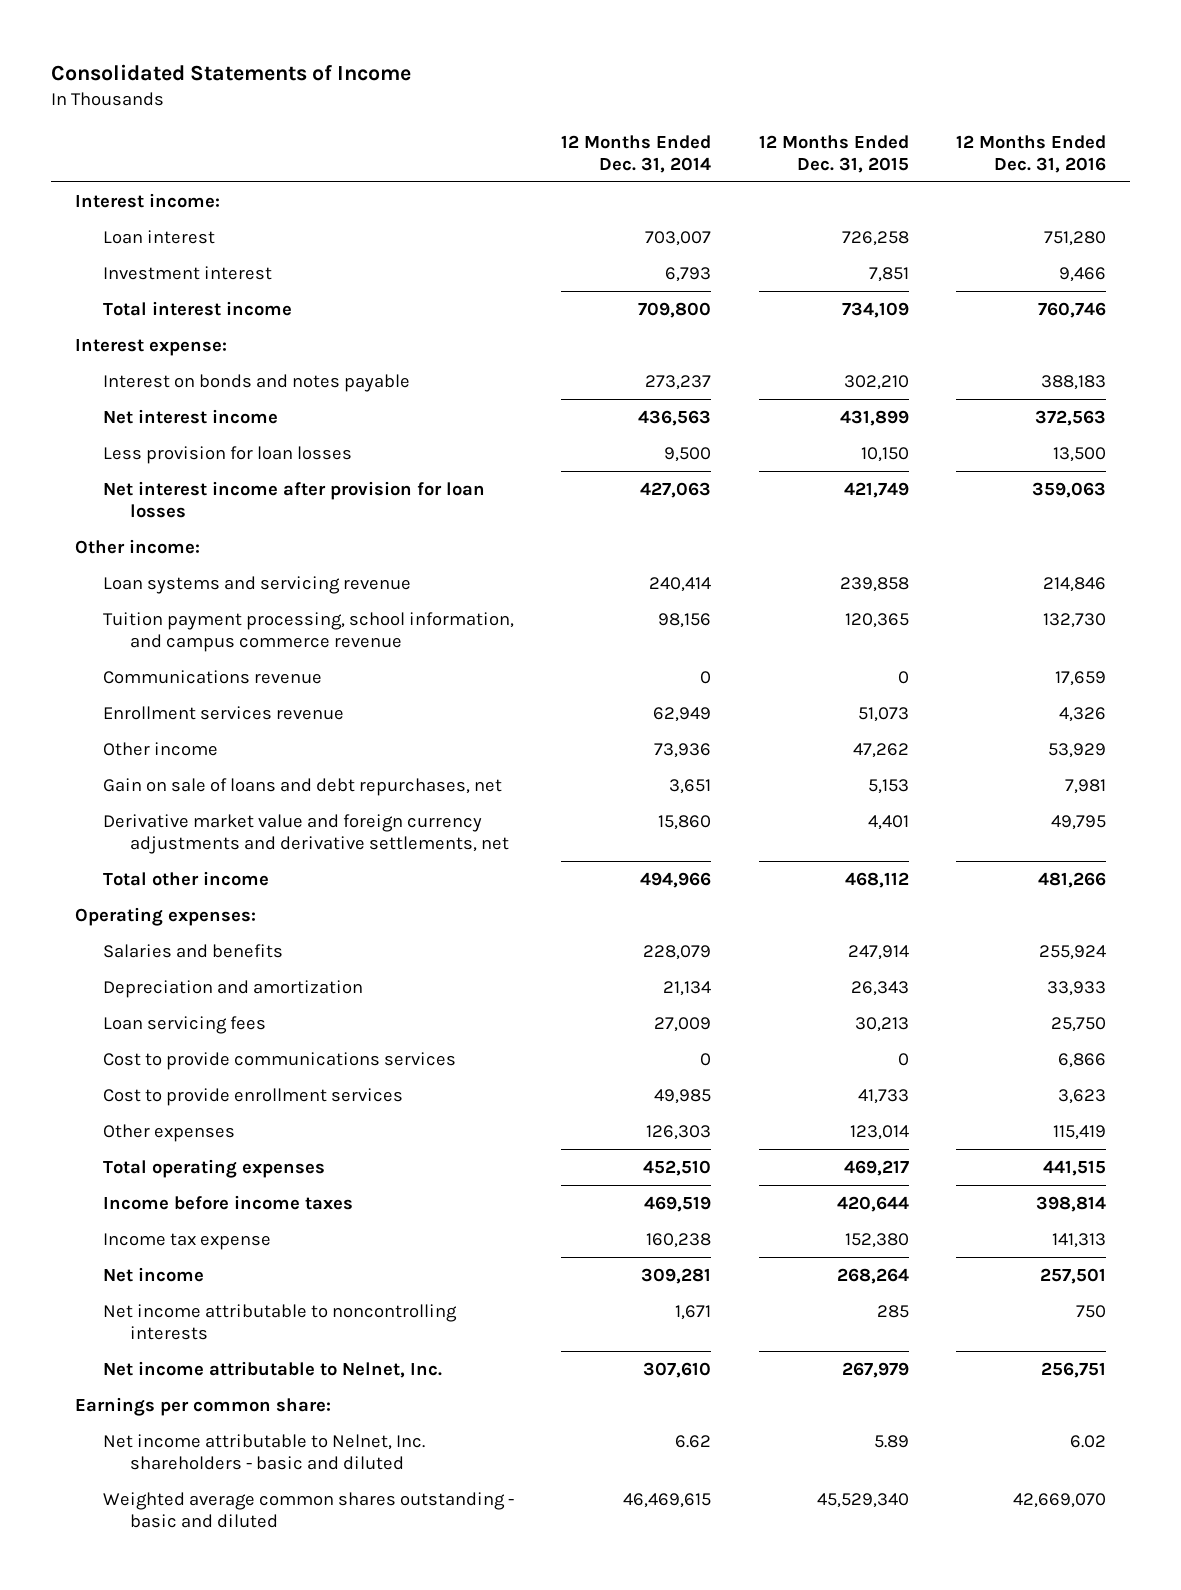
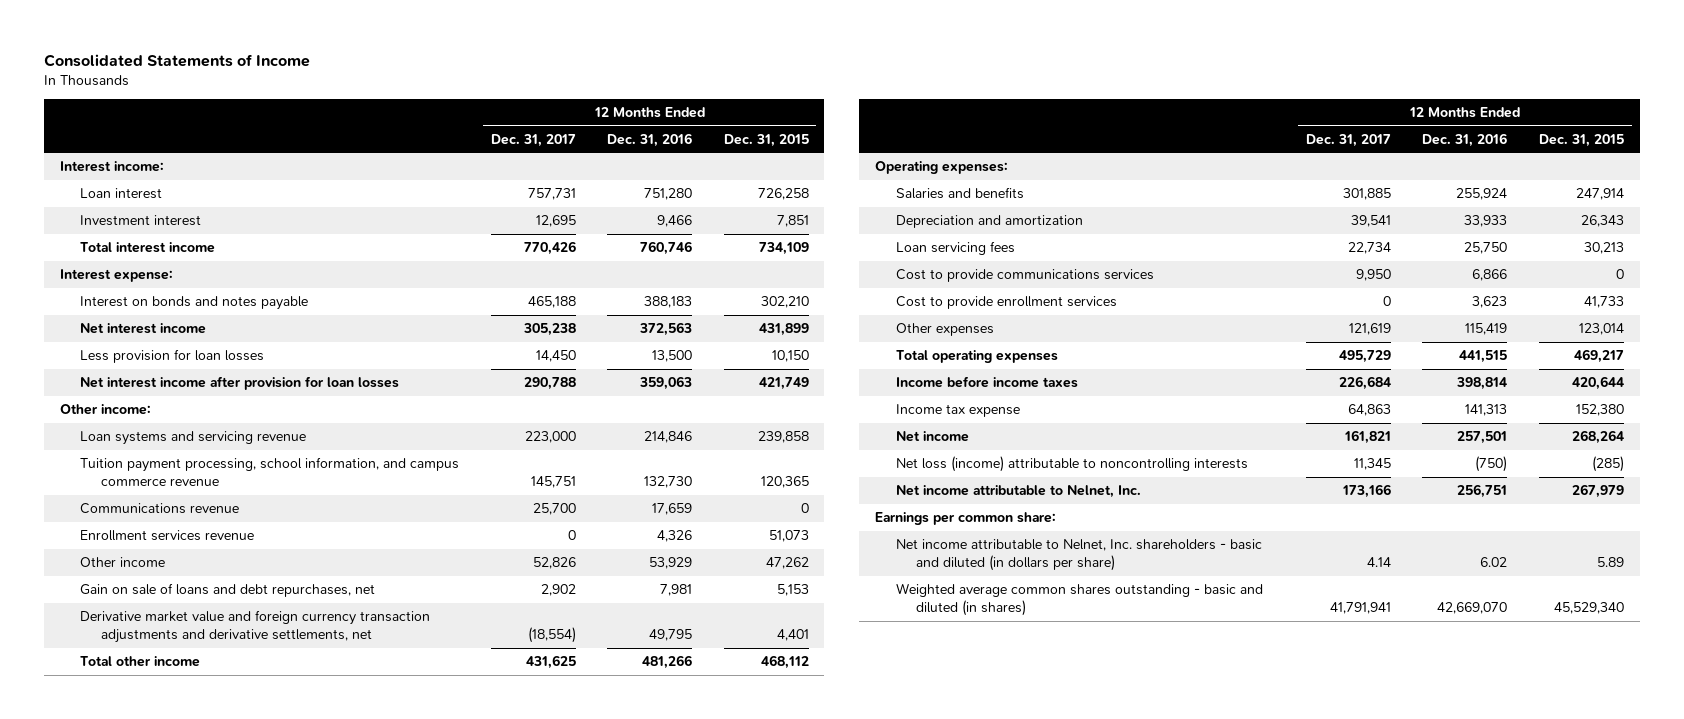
- | 12 Months Ended Dec. 31, 2014 | 12 Months Ended Dec. 31, 2015 | 12 Months Ended Dec. 31, 2016
+ | 12 Months Ended Dec. 31, 2017 | 12 Months Ended Dec. 31, 2016 | 12 Months Ended Dec. 31, 2015
- Derivative market value and foreign currency adjustments and derivative settlements, net | 15,860 | 4,401 | 49,795
+ Derivative market value and foreign currency transaction adjustments and derivative settlements, net | (18,554) | 49,795 | 4,401
- Net income attributable to noncontrolling interests | 1,671 | 285 | 750
+ Net loss (income) attributable to noncontrolling interests | 11,345 | (750) | (285)
- Net income attributable to Nelnet, Inc. shareholders - basic and diluted | 6.62 | 5.89 | 6.02
- Weighted average common shares outstanding - basic and diluted | 46,469,615 | 45,529,340 | 42,669,070
+ Net income attributable to Nelnet, Inc. shareholders - basic and diluted (in dollars per share) | 4.14 | 6.02 | 5.89
+ Weighted average common shares outstanding - basic and diluted (in shares) | 41,791,941 | 42,669,070 | 45,529,340

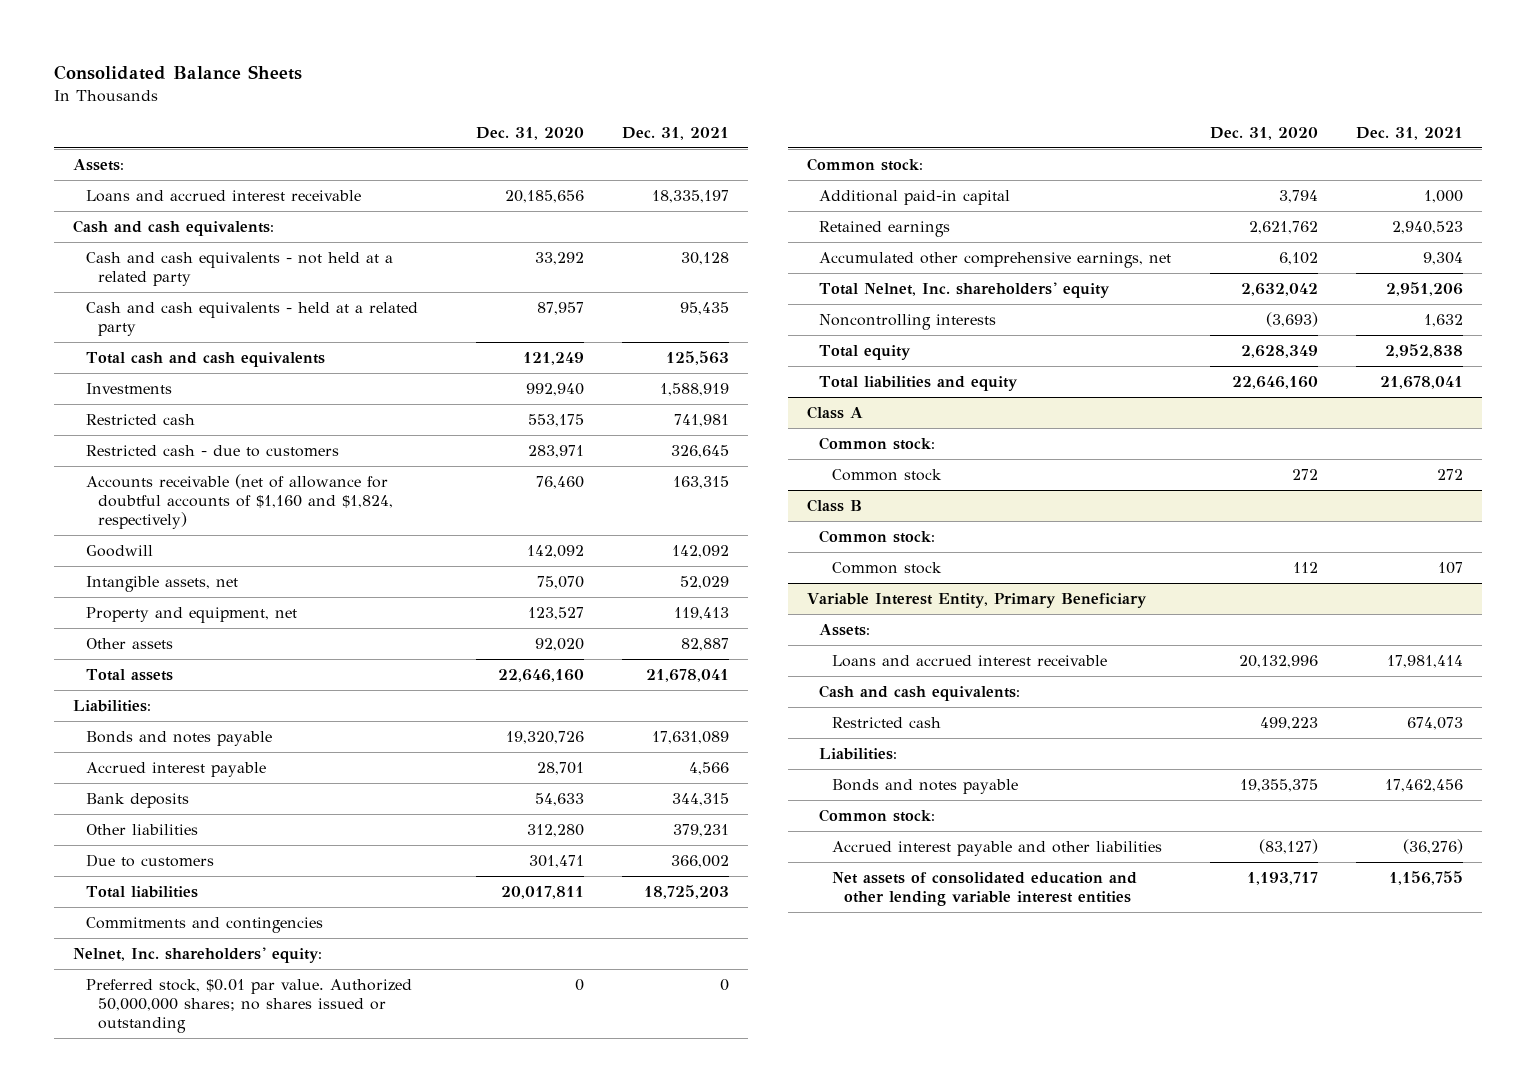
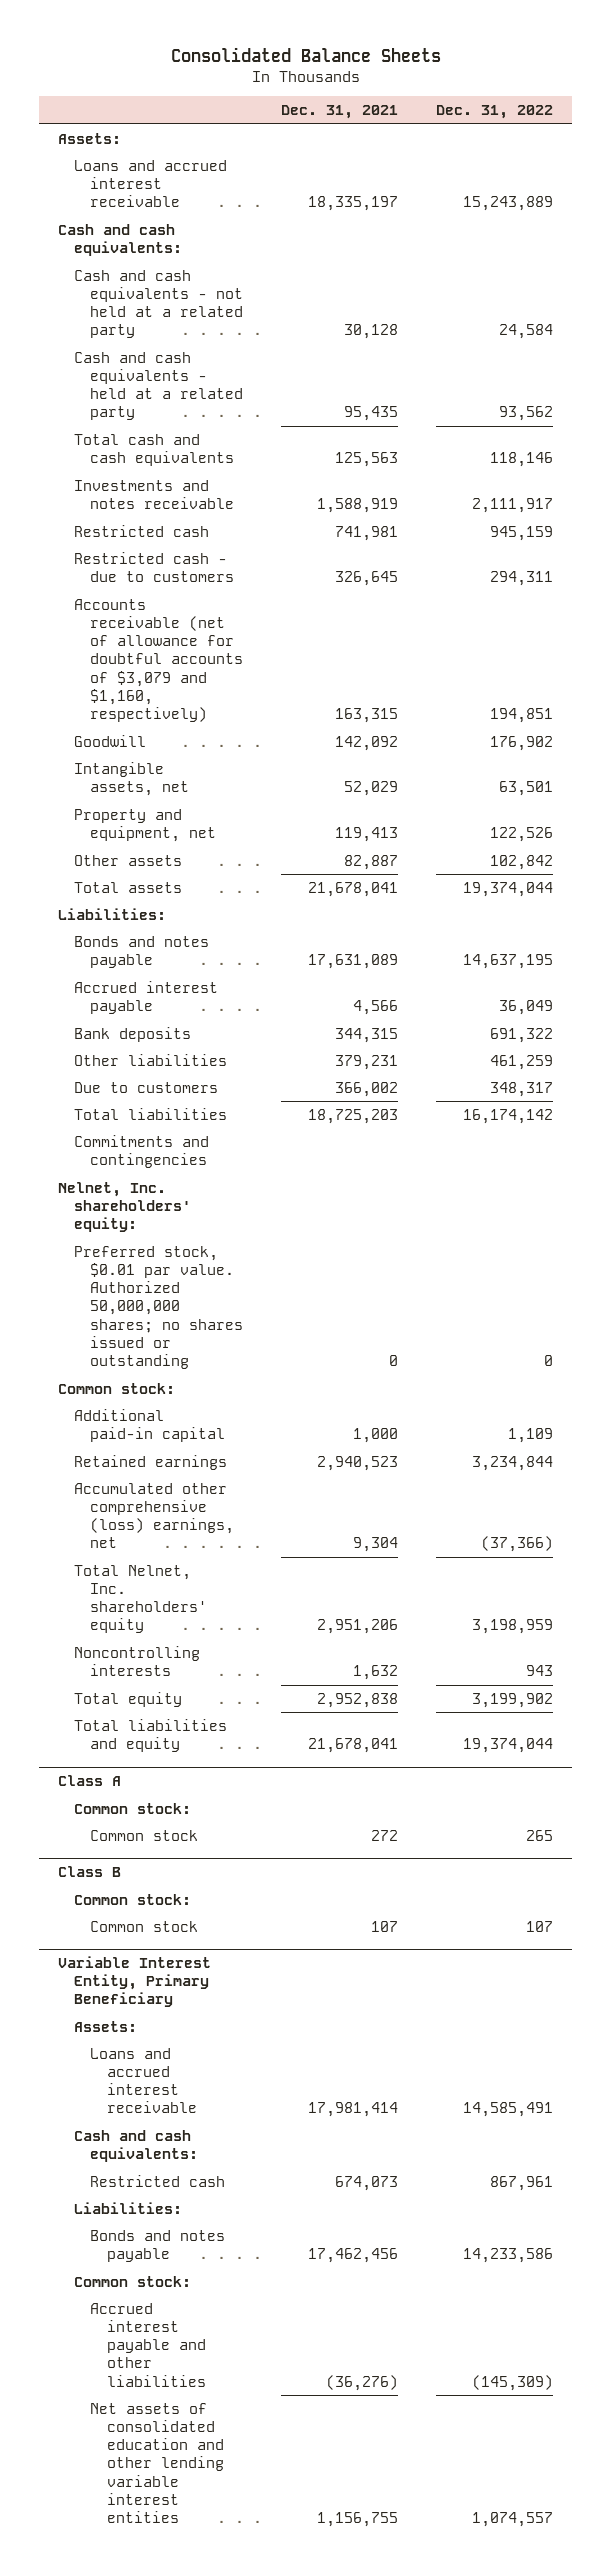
- | Dec. 31, 2020 | Dec. 31, 2021
+ | Dec. 31, 2021 | Dec. 31, 2022
- Investments | 992,940 | 1,588,919
+ Investments and notes receivable | 1,588,919 | 2,111,917
- Accounts receivable (net of allowance for doubtful accounts of $1,160 and $1,824, respectively) | 76,460 | 163,315
+ Accounts receivable (net of allowance for doubtful accounts of $3,079 and $1,160, respectively) | 163,315 | 194,851
- Accumulated other comprehensive earnings, net | 6,102 | 9,304
+ Accumulated other comprehensive (loss) earnings, net | 9,304 | (37,366)

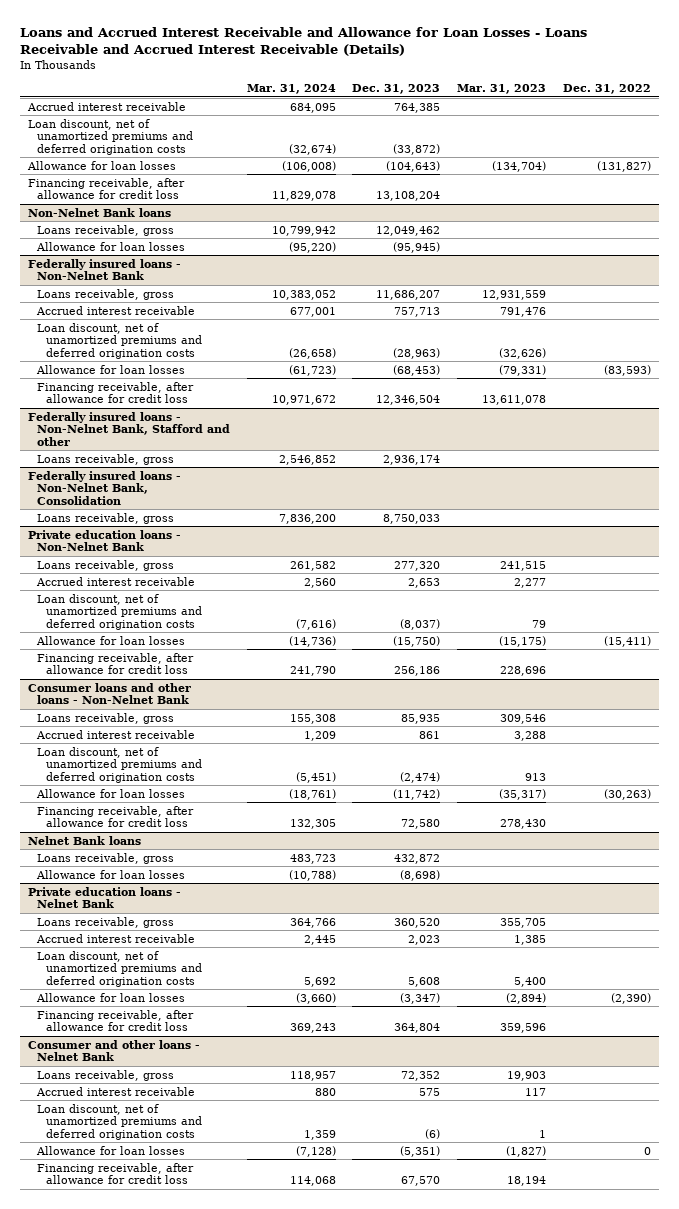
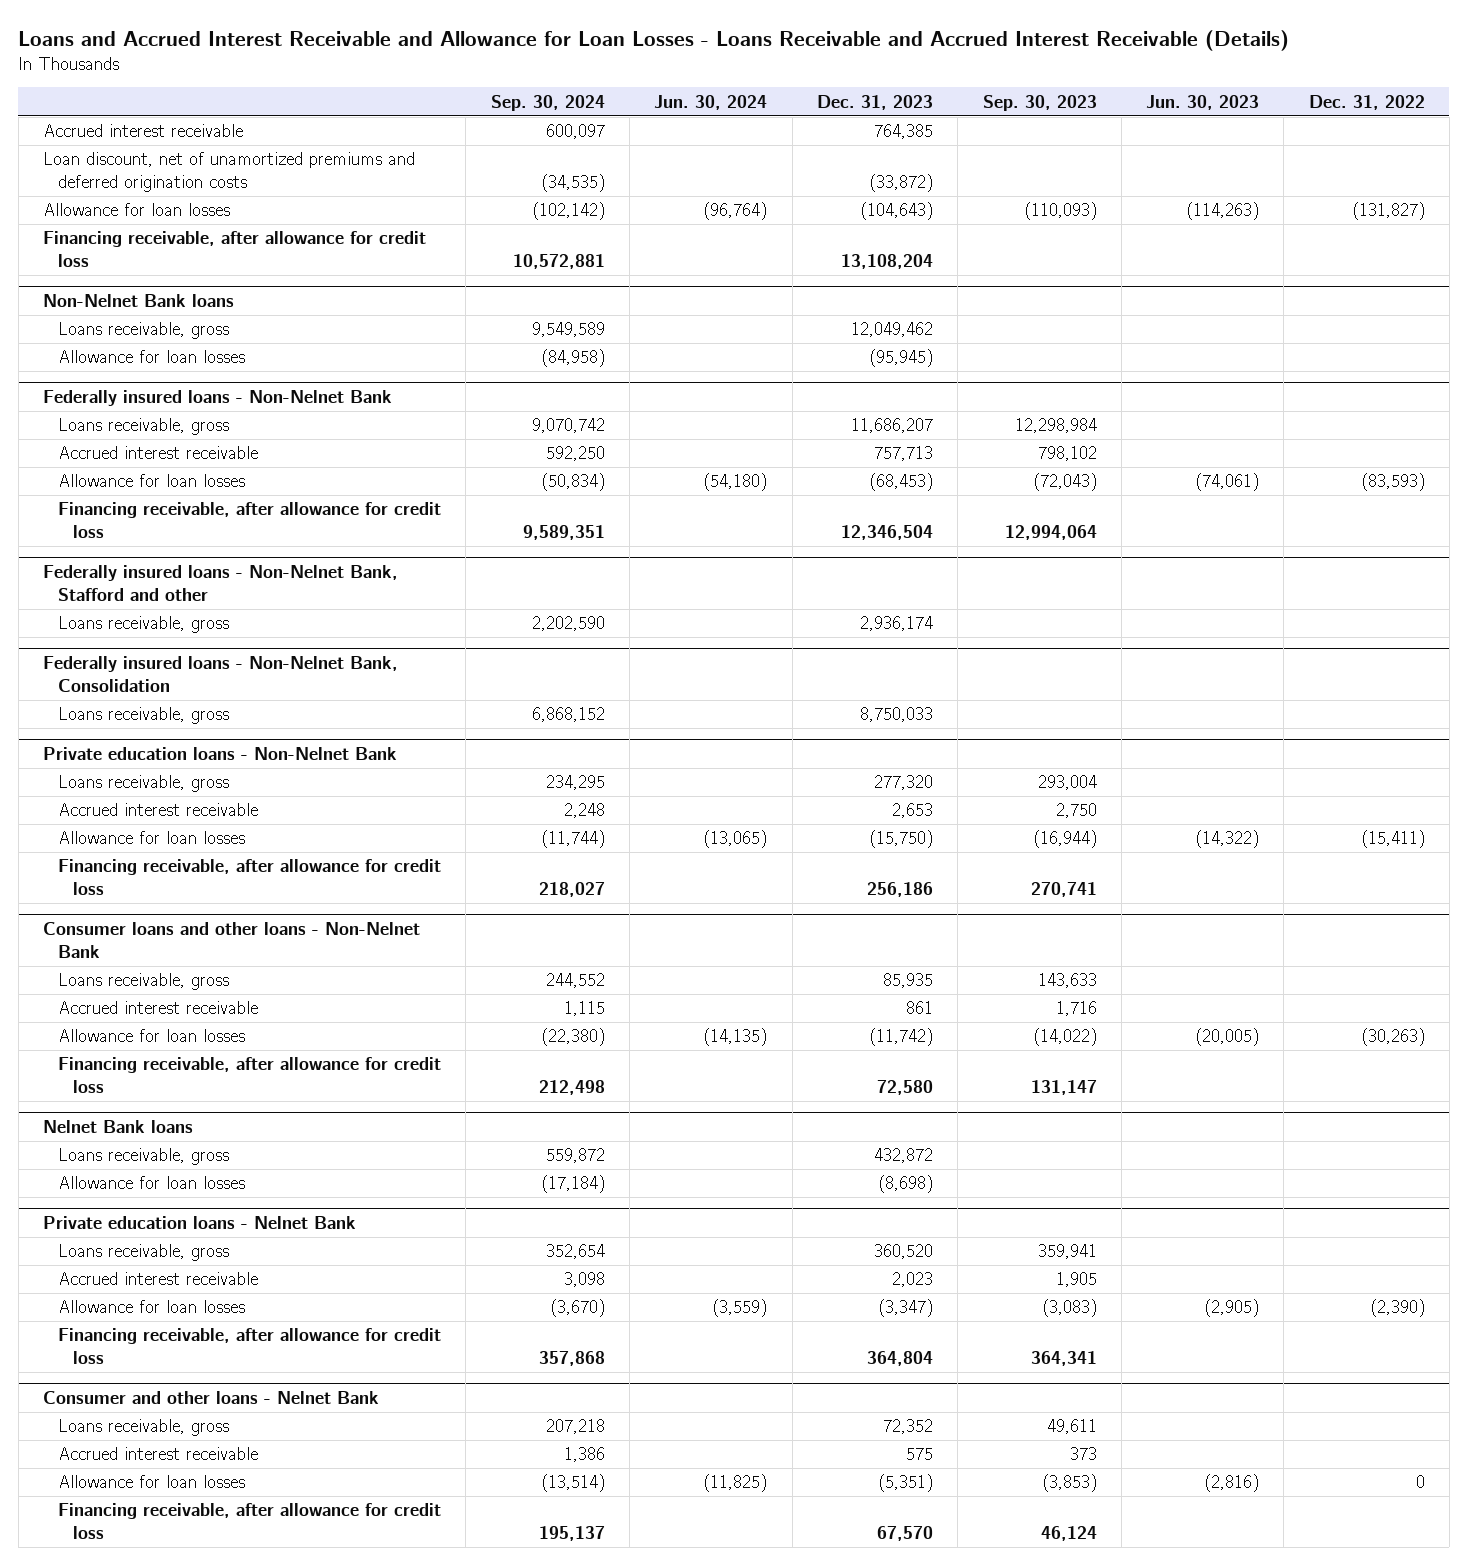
- | Mar. 31, 2024 | Dec. 31, 2023 | Mar. 31, 2023 | Dec. 31, 2022
+ | Sep. 30, 2024 | Jun. 30, 2024 | Dec. 31, 2023 | Sep. 30, 2023 | Jun. 30, 2023 | Dec. 31, 2022
@ Federally insured loans - Non-Nelnet Bank
- Loan discount, net of unamortized premiums and deferred origination costs | (26,658) | (28,963) | (32,626) |
@ Private education loans - Non-Nelnet Bank
- Loan discount, net of unamortized premiums and deferred origination costs | (7,616) | (8,037) | 79 |
@ Consumer loans and other loans - Non-Nelnet Bank
- Loan discount, net of unamortized premiums and deferred origination costs | (5,451) | (2,474) | 913 |
@ Private education loans - Nelnet Bank
- Loan discount, net of unamortized premiums and deferred origination costs | 5,692 | 5,608 | 5,400 |
@ Consumer and other loans - Nelnet Bank
- Loan discount, net of unamortized premiums and deferred origination costs | 1,359 | (6) | 1 |

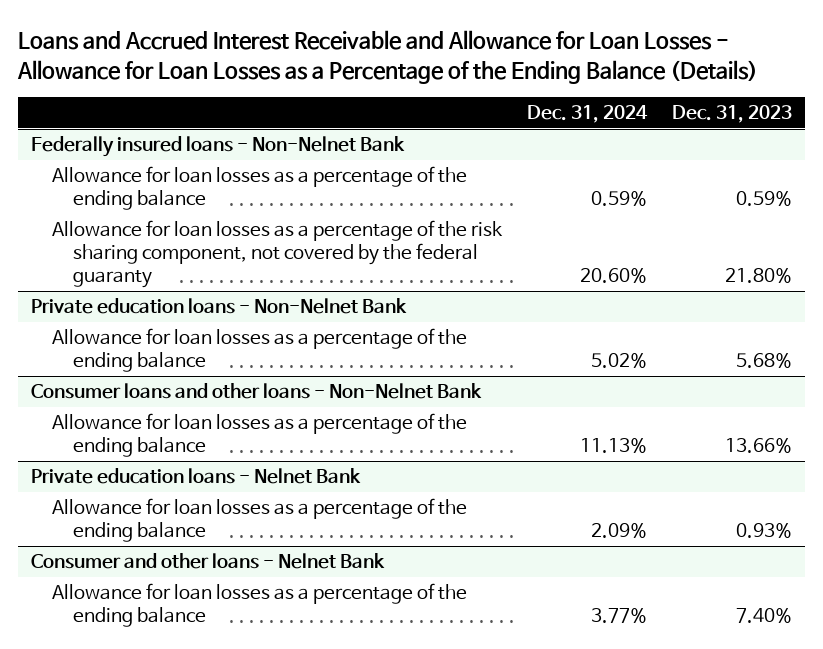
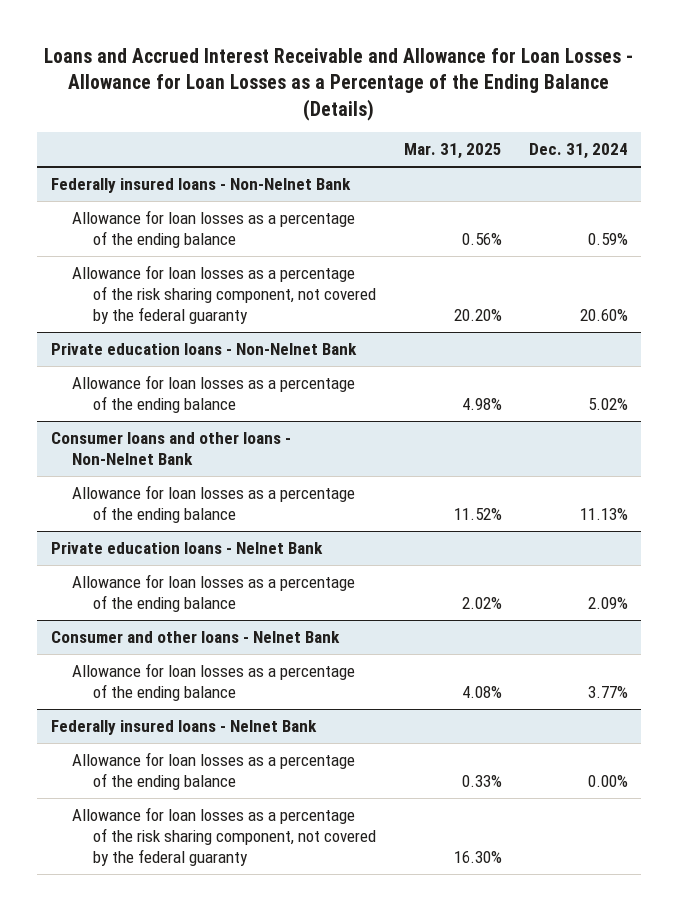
- | Dec. 31, 2024 | Dec. 31, 2023
+ | Mar. 31, 2025 | Dec. 31, 2024
+ Federally insured loans - Nelnet Bank
+ Allowance for loan losses as a percentage of the ending balance | 0.33% | 0.00%
+ Allowance for loan losses as a percentage of the risk sharing component, not covered by the federal guaranty | 16.30% |

